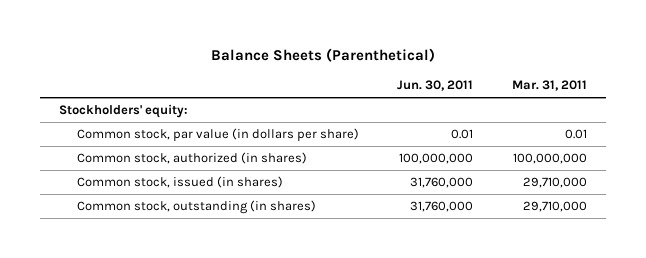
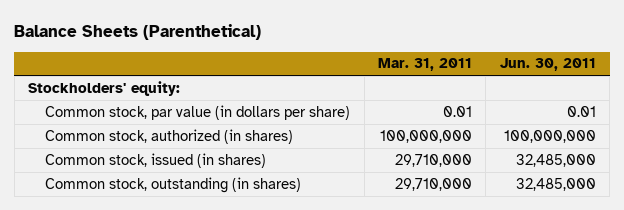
- | Jun. 30, 2011 | Mar. 31, 2011
+ | Mar. 31, 2011 | Jun. 30, 2011
- Common stock, issued (in shares) | 31,760,000 | 29,710,000
- Common stock, outstanding (in shares) | 31,760,000 | 29,710,000
+ Common stock, issued (in shares) | 29,710,000 | 32,485,000
+ Common stock, outstanding (in shares) | 29,710,000 | 32,485,000

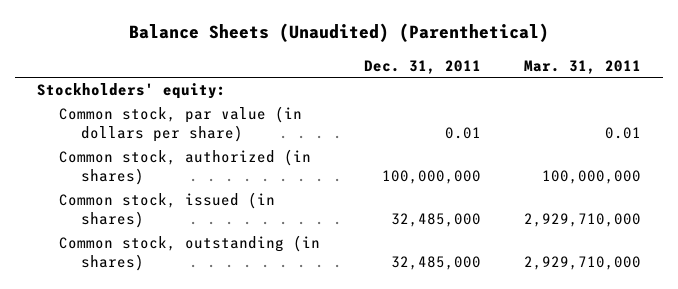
- Balance Sheets (Parenthetical)
+ Balance Sheets (Unaudited) (Parenthetical)
- | Mar. 31, 2011 | Jun. 30, 2011
+ | Dec. 31, 2011 | Mar. 31, 2011
- Common stock, issued (in shares) | 29,710,000 | 32,485,000
- Common stock, outstanding (in shares) | 29,710,000 | 32,485,000
+ Common stock, issued (in shares) | 32,485,000 | 2,929,710,000
+ Common stock, outstanding (in shares) | 32,485,000 | 2,929,710,000

